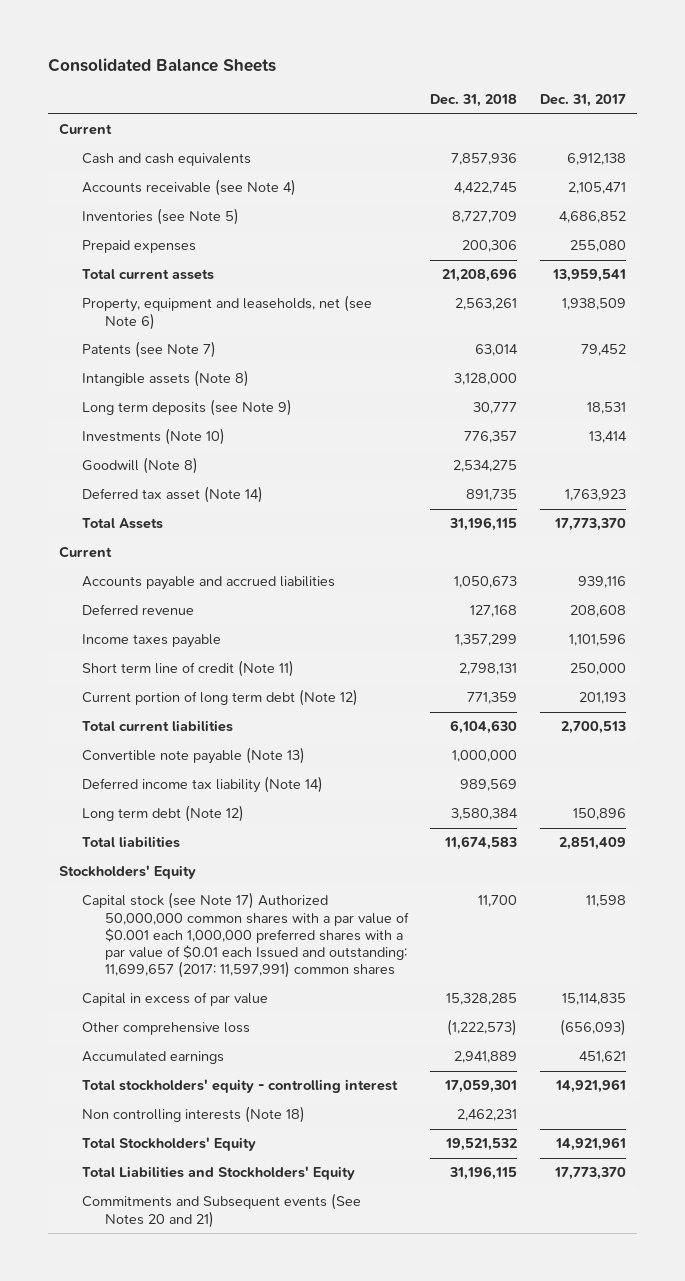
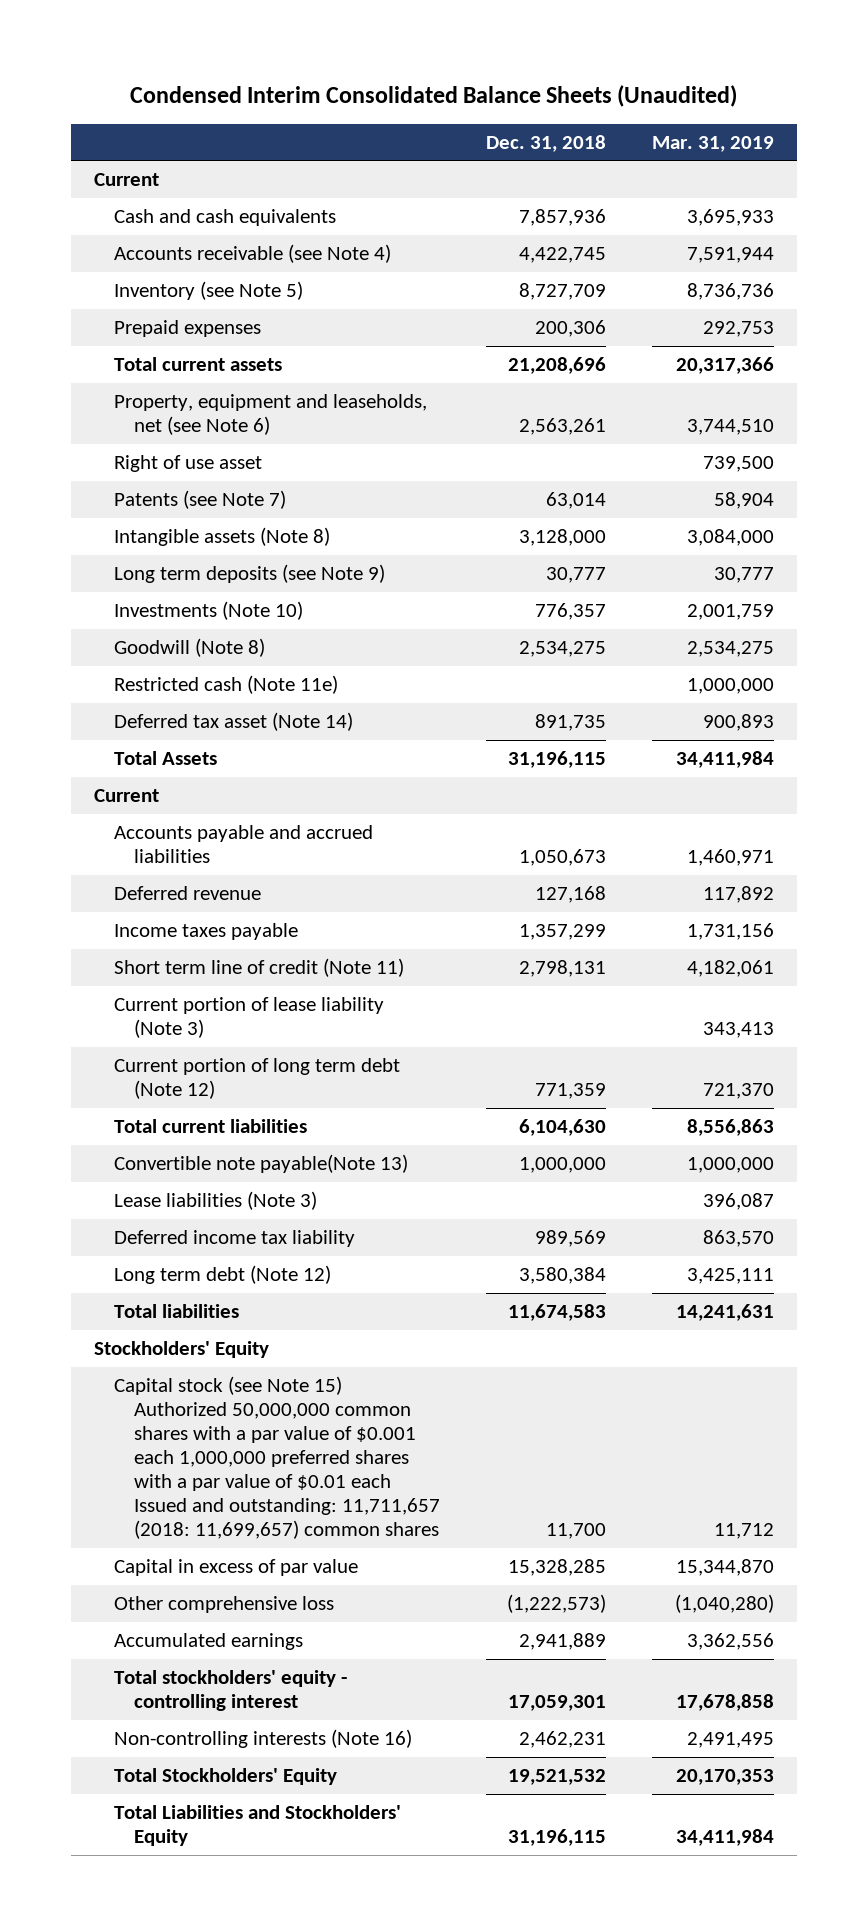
- Consolidated Balance Sheets
+ Condensed Interim Consolidated Balance Sheets (Unaudited)
- | Dec. 31, 2018 | Dec. 31, 2017
+ | Dec. 31, 2018 | Mar. 31, 2019
- Inventories (see Note 5) | 8,727,709 | 4,686,852
+ Inventory (see Note 5) | 8,727,709 | 8,736,736
+ Right of use asset | | 739,500
+ Restricted cash (Note 11e) | | 1,000,000
+ Current portion of lease liability (Note 3) | | 343,413
- Convertible note payable (Note 13) | 1,000,000 |
- Deferred income tax liability (Note 14) | 989,569 |
+ Convertible note payable(Note 13) | 1,000,000 | 1,000,000
+ Lease liabilities (Note 3) | | 396,087
+ Deferred income tax liability | 989,569 | 863,570
- Capital stock (see Note 17) Authorized 50,000,000 common shares with a par value of $0.001 each 1,000,000 preferred shares with a par value of $0.01 each Issued and outstanding: 11,699,657 (2017: 11,597,991) common shares | 11,700 | 11,598
+ Capital stock (see Note 15) Authorized 50,000,000 common shares with a par value of $0.001 each 1,000,000 preferred shares with a par value of $0.01 each Issued and outstanding: 11,711,657 (2018: 11,699,657) common shares | 11,700 | 11,712
- Non controlling interests (Note 18) | 2,462,231 |
+ Non-controlling interests (Note 16) | 2,462,231 | 2,491,495
- Commitments and Subsequent events (See Notes 20 and 21)

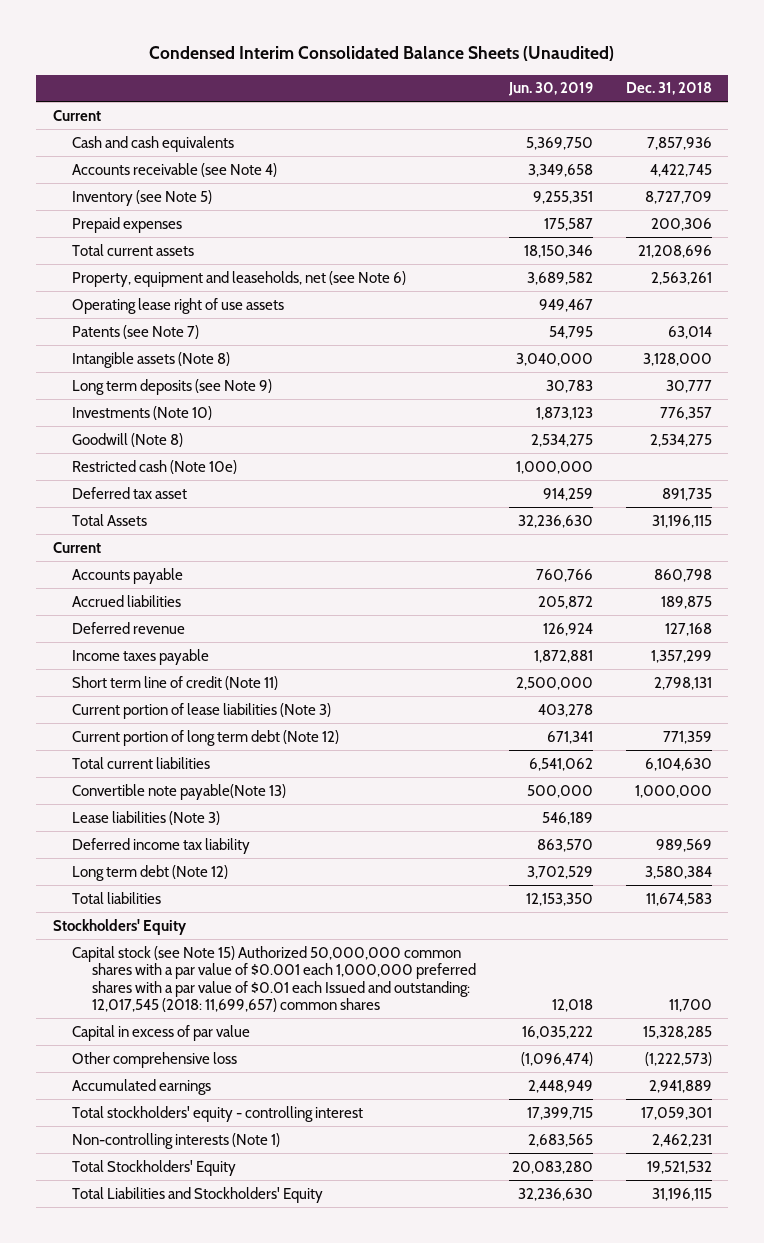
- | Dec. 31, 2018 | Mar. 31, 2019
+ | Jun. 30, 2019 | Dec. 31, 2018
- Right of use asset | | 739,500
+ Operating lease right of use assets | 949,467 |
- Restricted cash (Note 11e) | | 1,000,000
- Deferred tax asset (Note 14) | 891,735 | 900,893
+ Restricted cash (Note 10e) | 1,000,000 |
+ Deferred tax asset | 914,259 | 891,735
- Accounts payable and accrued liabilities | 1,050,673 | 1,460,971
+ Accounts payable | 760,766 | 860,798
+ Accrued liabilities | 205,872 | 189,875
- Current portion of lease liability (Note 3) | | 343,413
+ Current portion of lease liabilities (Note 3) | 403,278 |
- Capital stock (see Note 15) Authorized 50,000,000 common shares with a par value of $0.001 each 1,000,000 preferred shares with a par value of $0.01 each Issued and outstanding: 11,711,657 (2018: 11,699,657) common shares | 11,700 | 11,712
+ Capital stock (see Note 15) Authorized 50,000,000 common shares with a par value of $0.001 each 1,000,000 preferred shares with a par value of $0.01 each Issued and outstanding: 12,017,545 (2018: 11,699,657) common shares | 12,018 | 11,700
- Non-controlling interests (Note 16) | 2,462,231 | 2,491,495
+ Non-controlling interests (Note 1) | 2,683,565 | 2,462,231

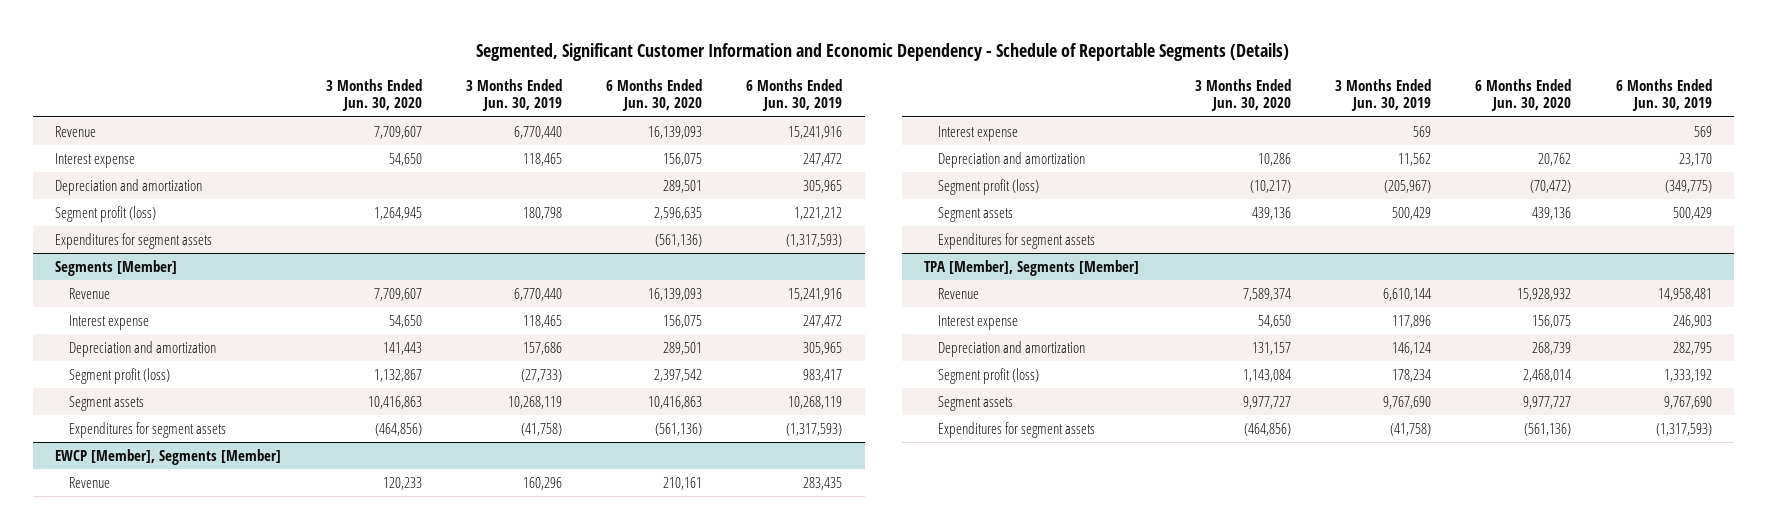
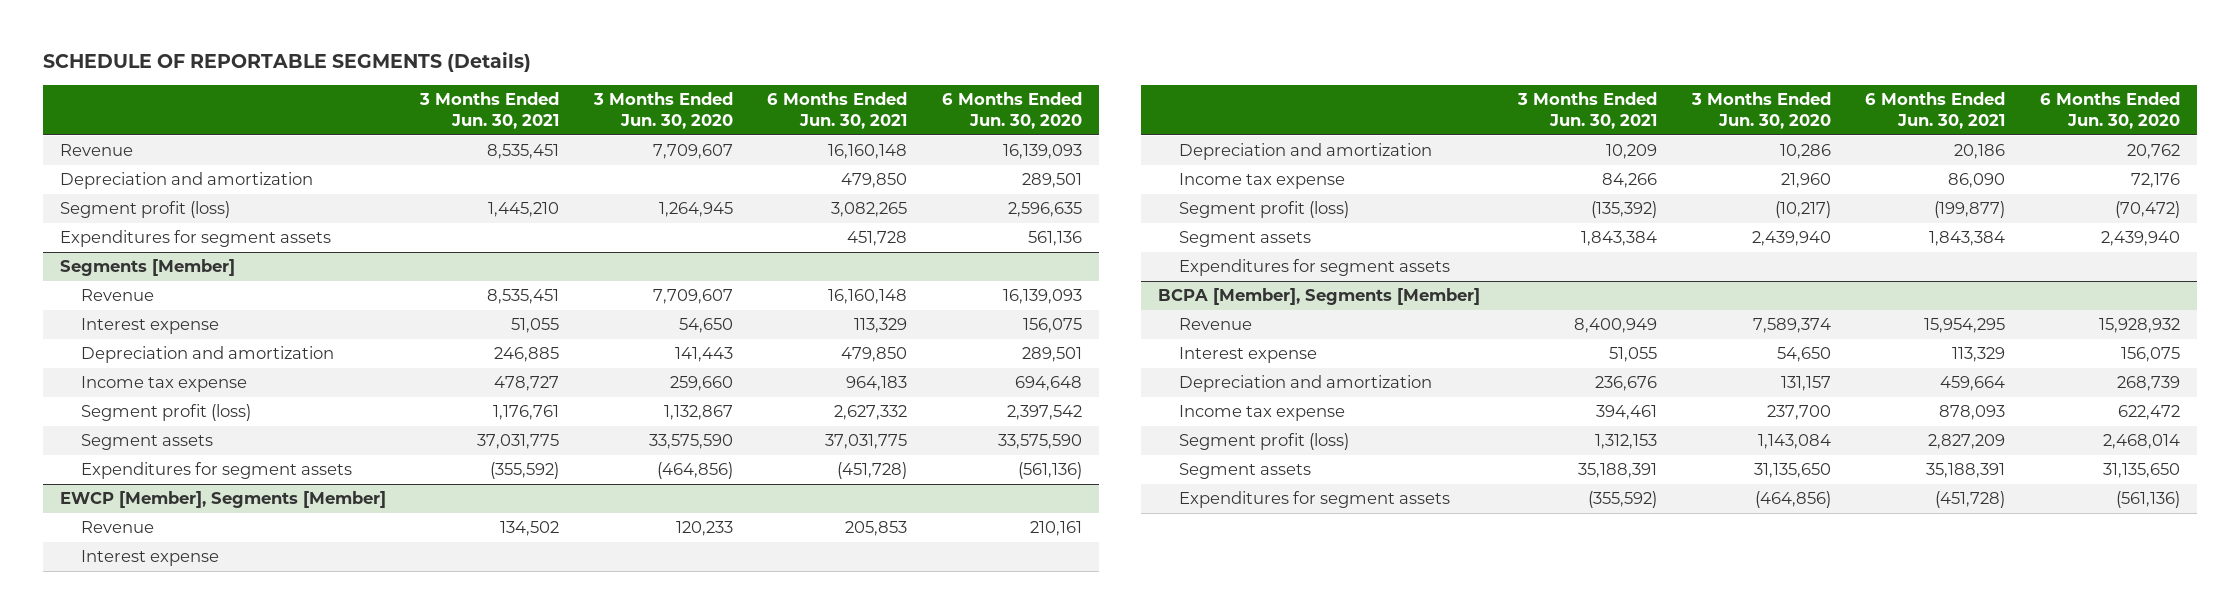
- Segmented, Significant Customer Information and Economic Dependency - Schedule of Reportable Segments (Details)
+ SCHEDULE OF REPORTABLE SEGMENTS (Details)
- | 3 Months Ended Jun. 30, 2020 | 3 Months Ended Jun. 30, 2019 | 6 Months Ended Jun. 30, 2020 | 6 Months Ended Jun. 30, 2019
+ | 3 Months Ended Jun. 30, 2021 | 3 Months Ended Jun. 30, 2020 | 6 Months Ended Jun. 30, 2021 | 6 Months Ended Jun. 30, 2020
- Interest expense | 54,650 | 118,465 | 156,075 | 247,472
- Expenditures for segment assets | | | (561,136) | (1,317,593)
+ Expenditures for segment assets | | | 451,728 | 561,136
@ Segments [Member]
+ Income tax expense | 478,727 | 259,660 | 964,183 | 694,648
- Segment assets | 10,416,863 | 10,268,119 | 10,416,863 | 10,268,119
+ Segment assets | 37,031,775 | 33,575,590 | 37,031,775 | 33,575,590
@ EWCP [Member], Segments [Member]
+ Income tax expense | 84,266 | 21,960 | 86,090 | 72,176
- Segment assets | 439,136 | 500,429 | 439,136 | 500,429
+ Segment assets | 1,843,384 | 2,439,940 | 1,843,384 | 2,439,940
- TPA [Member], Segments [Member]
+ BCPA [Member], Segments [Member]
+ Income tax expense | 394,461 | 237,700 | 878,093 | 622,472
- Segment assets | 9,977,727 | 9,767,690 | 9,977,727 | 9,767,690
+ Segment assets | 35,188,391 | 31,135,650 | 35,188,391 | 31,135,650

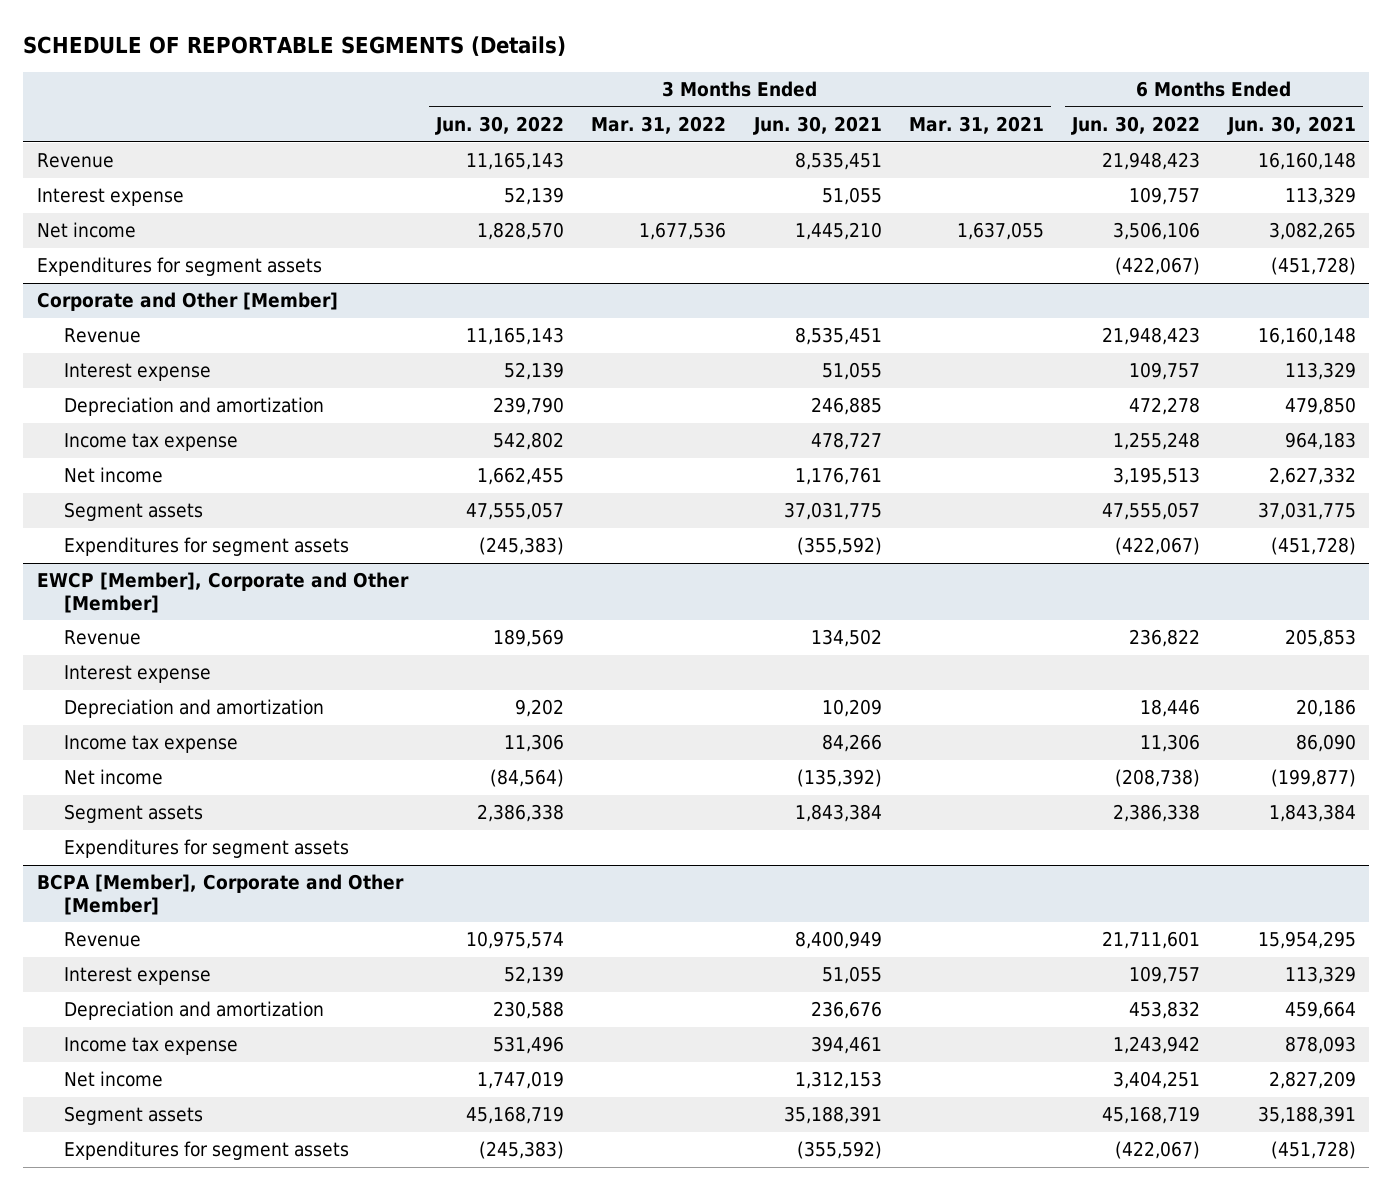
- | 3 Months Ended Jun. 30, 2021 | 3 Months Ended Jun. 30, 2020 | 6 Months Ended Jun. 30, 2021 | 6 Months Ended Jun. 30, 2020
+ | 3 Months Ended Jun. 30, 2022 | 3 Months Ended Mar. 31, 2022 | 3 Months Ended Jun. 30, 2021 | 3 Months Ended Mar. 31, 2021 | 6 Months Ended Jun. 30, 2022 | 6 Months Ended Jun. 30, 2021
- Depreciation and amortization | | | 479,850 | 289,501
- Segment profit (loss) | 1,445,210 | 1,264,945 | 3,082,265 | 2,596,635
- Expenditures for segment assets | | | 451,728 | 561,136
- Segments [Member]
+ Interest expense | 52,139 | | 51,055 | | 109,757 | 113,329
+ Net income | 1,828,570 | 1,677,536 | 1,445,210 | 1,637,055 | 3,506,106 | 3,082,265
+ Expenditures for segment assets | | | | | (422,067) | (451,728)
+ Corporate and Other [Member]
- Segment profit (loss) | 1,176,761 | 1,132,867 | 2,627,332 | 2,397,542
+ Net income | 1,662,455 | | 1,176,761 | | 3,195,513 | 2,627,332
- EWCP [Member], Segments [Member]
+ EWCP [Member], Corporate and Other [Member]
- Segment profit (loss) | (135,392) | (10,217) | (199,877) | (70,472)
+ Net income | (84,564) | | (135,392) | | (208,738) | (199,877)
- BCPA [Member], Segments [Member]
+ BCPA [Member], Corporate and Other [Member]
- Segment profit (loss) | 1,312,153 | 1,143,084 | 2,827,209 | 2,468,014
+ Net income | 1,747,019 | | 1,312,153 | | 3,404,251 | 2,827,209

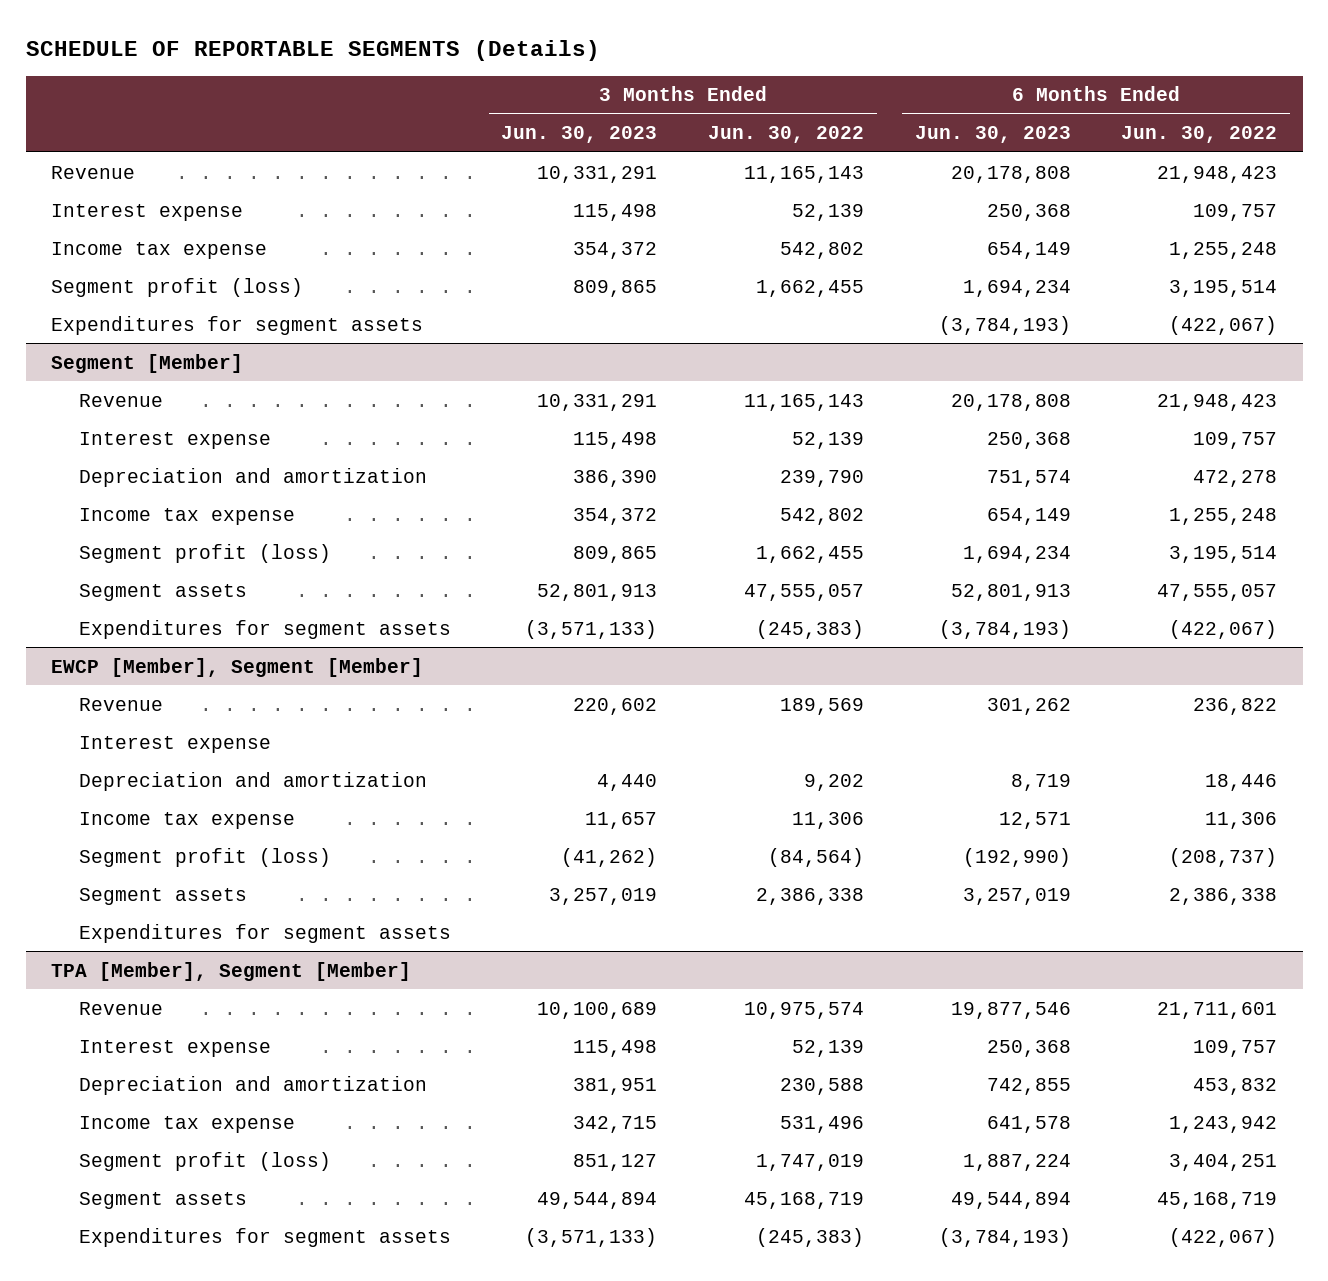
- | 3 Months Ended Jun. 30, 2022 | 3 Months Ended Mar. 31, 2022 | 3 Months Ended Jun. 30, 2021 | 3 Months Ended Mar. 31, 2021 | 6 Months Ended Jun. 30, 2022 | 6 Months Ended Jun. 30, 2021
+ | 3 Months Ended Jun. 30, 2023 | 3 Months Ended Jun. 30, 2022 | 6 Months Ended Jun. 30, 2023 | 6 Months Ended Jun. 30, 2022
- Net income | 1,828,570 | 1,677,536 | 1,445,210 | 1,637,055 | 3,506,106 | 3,082,265
+ Income tax expense | 354,372 | 542,802 | 654,149 | 1,255,248
+ Segment profit (loss) | 809,865 | 1,662,455 | 1,694,234 | 3,195,514
- Corporate and Other [Member]
+ Segment [Member]
- Net income | 1,662,455 | | 1,176,761 | | 3,195,513 | 2,627,332
+ Segment profit (loss) | 809,865 | 1,662,455 | 1,694,234 | 3,195,514
- EWCP [Member], Corporate and Other [Member]
+ EWCP [Member], Segment [Member]
- Net income | (84,564) | | (135,392) | | (208,738) | (199,877)
+ Segment profit (loss) | (41,262) | (84,564) | (192,990) | (208,737)
- BCPA [Member], Corporate and Other [Member]
+ TPA [Member], Segment [Member]
- Net income | 1,747,019 | | 1,312,153 | | 3,404,251 | 2,827,209
+ Segment profit (loss) | 851,127 | 1,747,019 | 1,887,224 | 3,404,251

